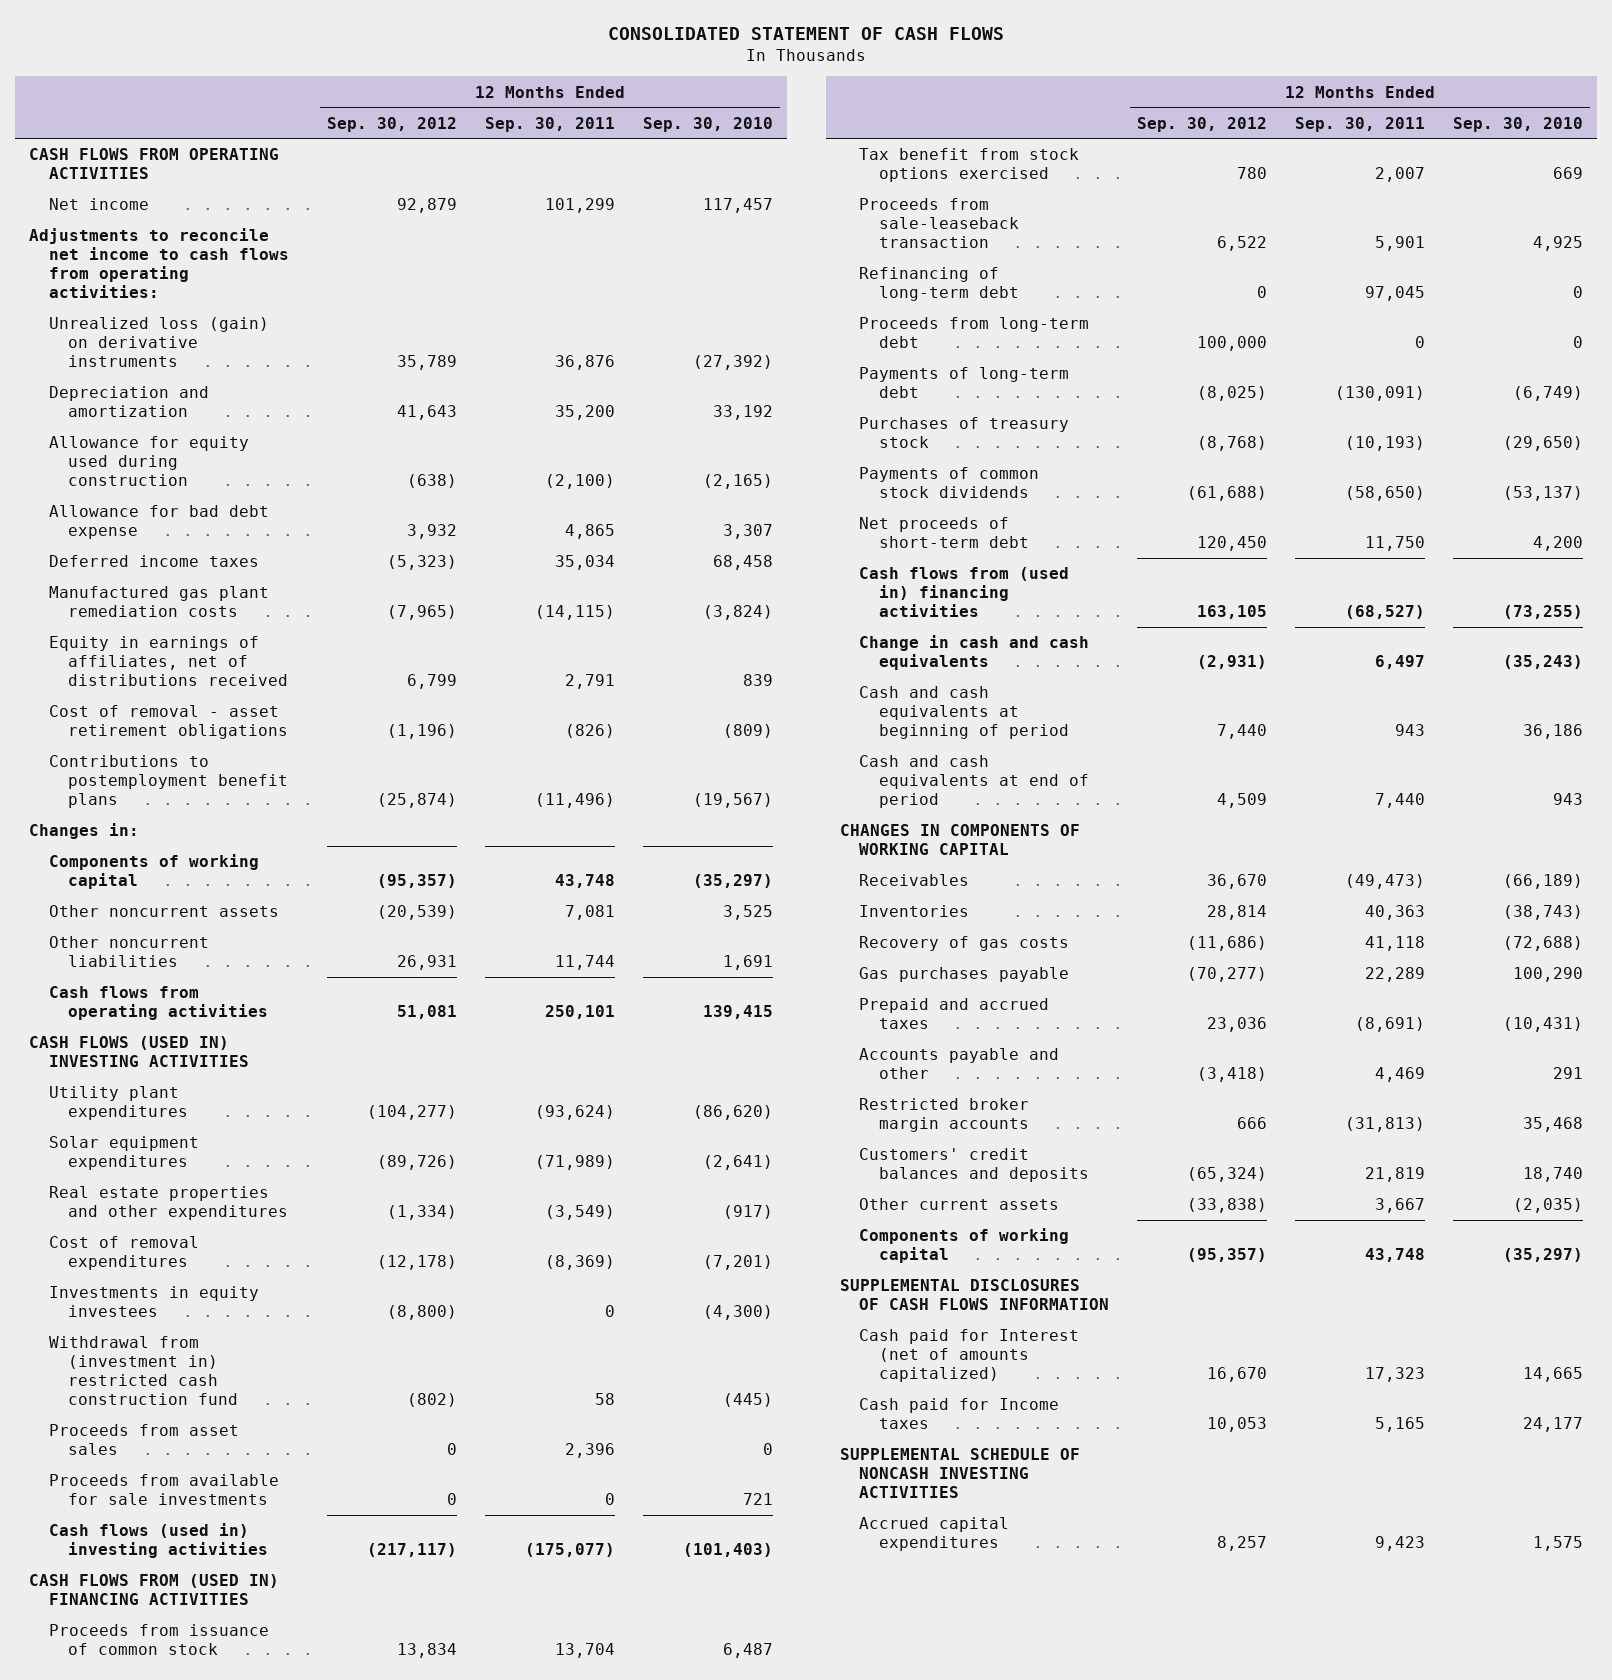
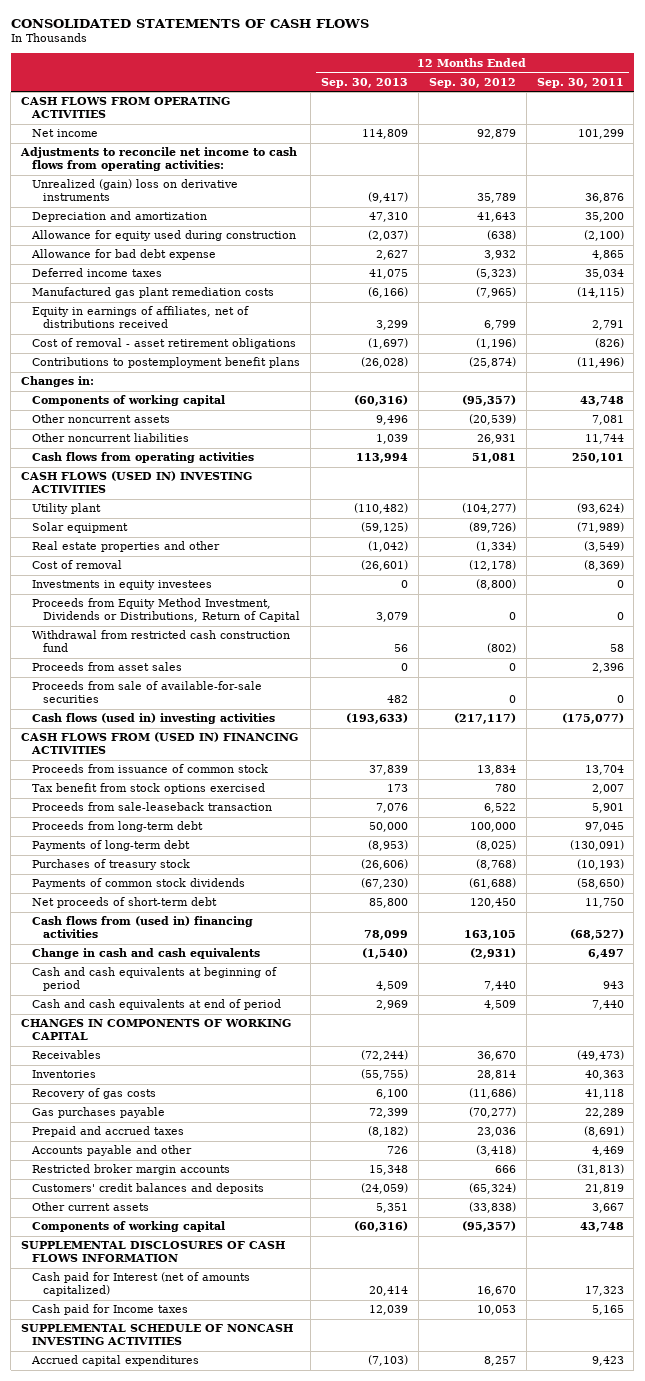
- CONSOLIDATED STATEMENT OF CASH FLOWS
+ CONSOLIDATED STATEMENTS OF CASH FLOWS
- | 12 Months Ended Sep. 30, 2012 | 12 Months Ended Sep. 30, 2011 | 12 Months Ended Sep. 30, 2010
+ | 12 Months Ended Sep. 30, 2013 | 12 Months Ended Sep. 30, 2012 | 12 Months Ended Sep. 30, 2011
- Unrealized loss (gain) on derivative instruments | 35,789 | 36,876 | (27,392)
+ Unrealized (gain) loss on derivative instruments | (9,417) | 35,789 | 36,876
- Utility plant expenditures | (104,277) | (93,624) | (86,620)
- Solar equipment expenditures | (89,726) | (71,989) | (2,641)
- Real estate properties and other expenditures | (1,334) | (3,549) | (917)
- Cost of removal expenditures | (12,178) | (8,369) | (7,201)
+ Utility plant | (110,482) | (104,277) | (93,624)
+ Solar equipment | (59,125) | (89,726) | (71,989)
+ Real estate properties and other | (1,042) | (1,334) | (3,549)
+ Cost of removal | (26,601) | (12,178) | (8,369)
- Withdrawal from (investment in) restricted cash construction fund | (802) | 58 | (445)
+ Proceeds from Equity Method Investment, Dividends or Distributions, Return of Capital | 3,079 | 0 | 0
+ Withdrawal from restricted cash construction fund | 56 | (802) | 58
- Proceeds from available for sale investments | 0 | 0 | 721
+ Proceeds from sale of available-for-sale securities | 482 | 0 | 0
- Refinancing of long-term debt | 0 | 97,045 | 0
- Proceeds from long-term debt | 100,000 | 0 | 0
+ Proceeds from long-term debt | 50,000 | 100,000 | 97,045

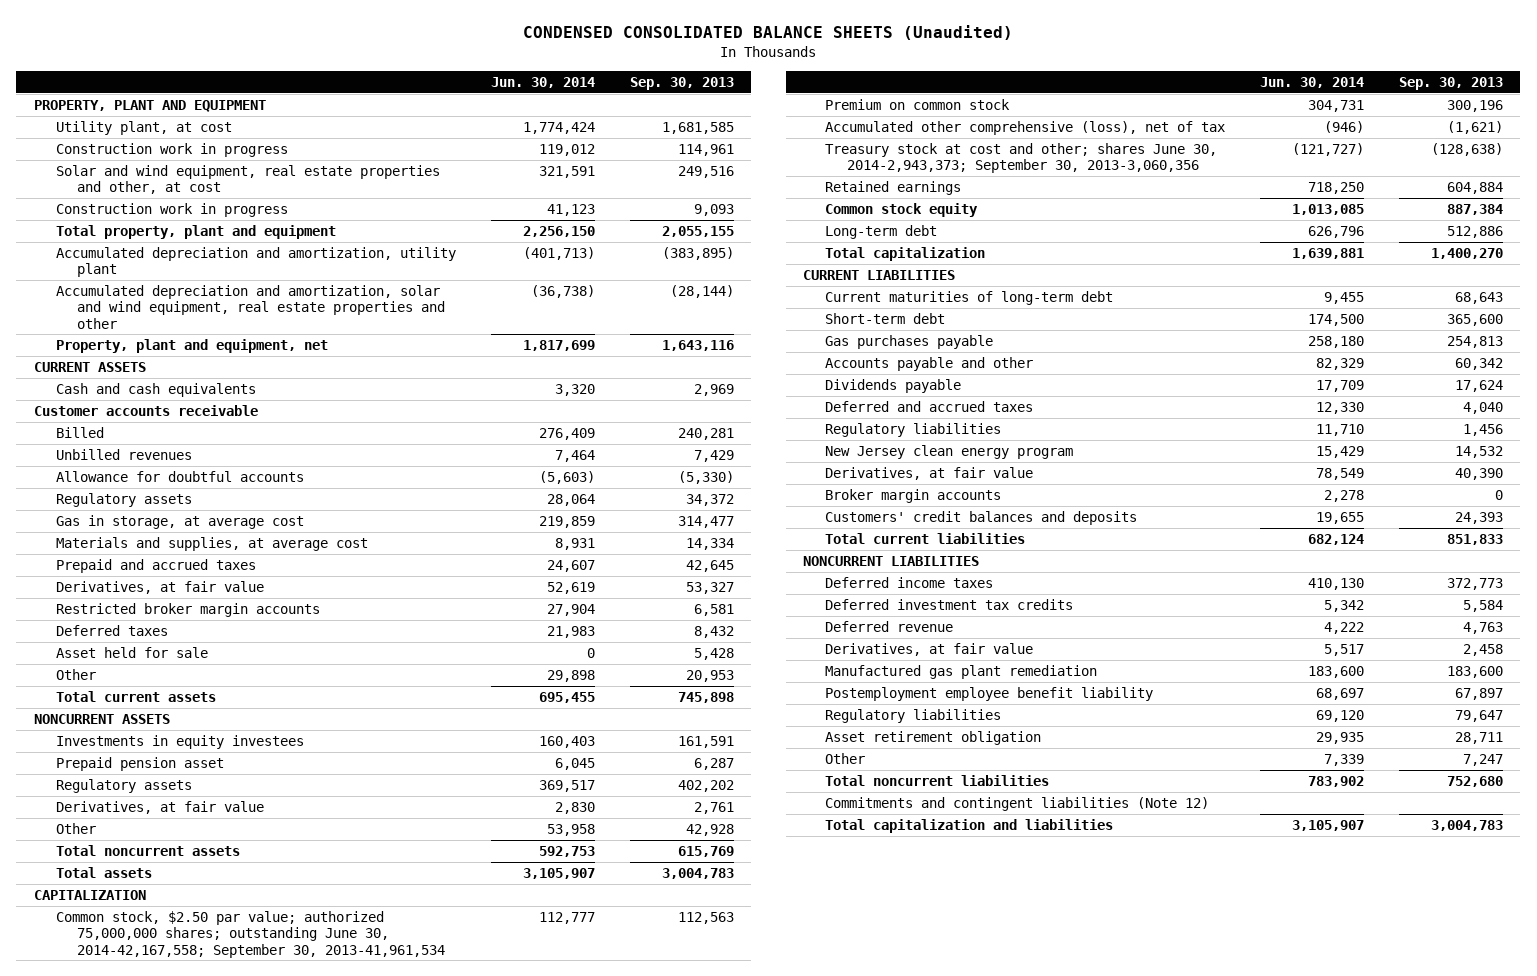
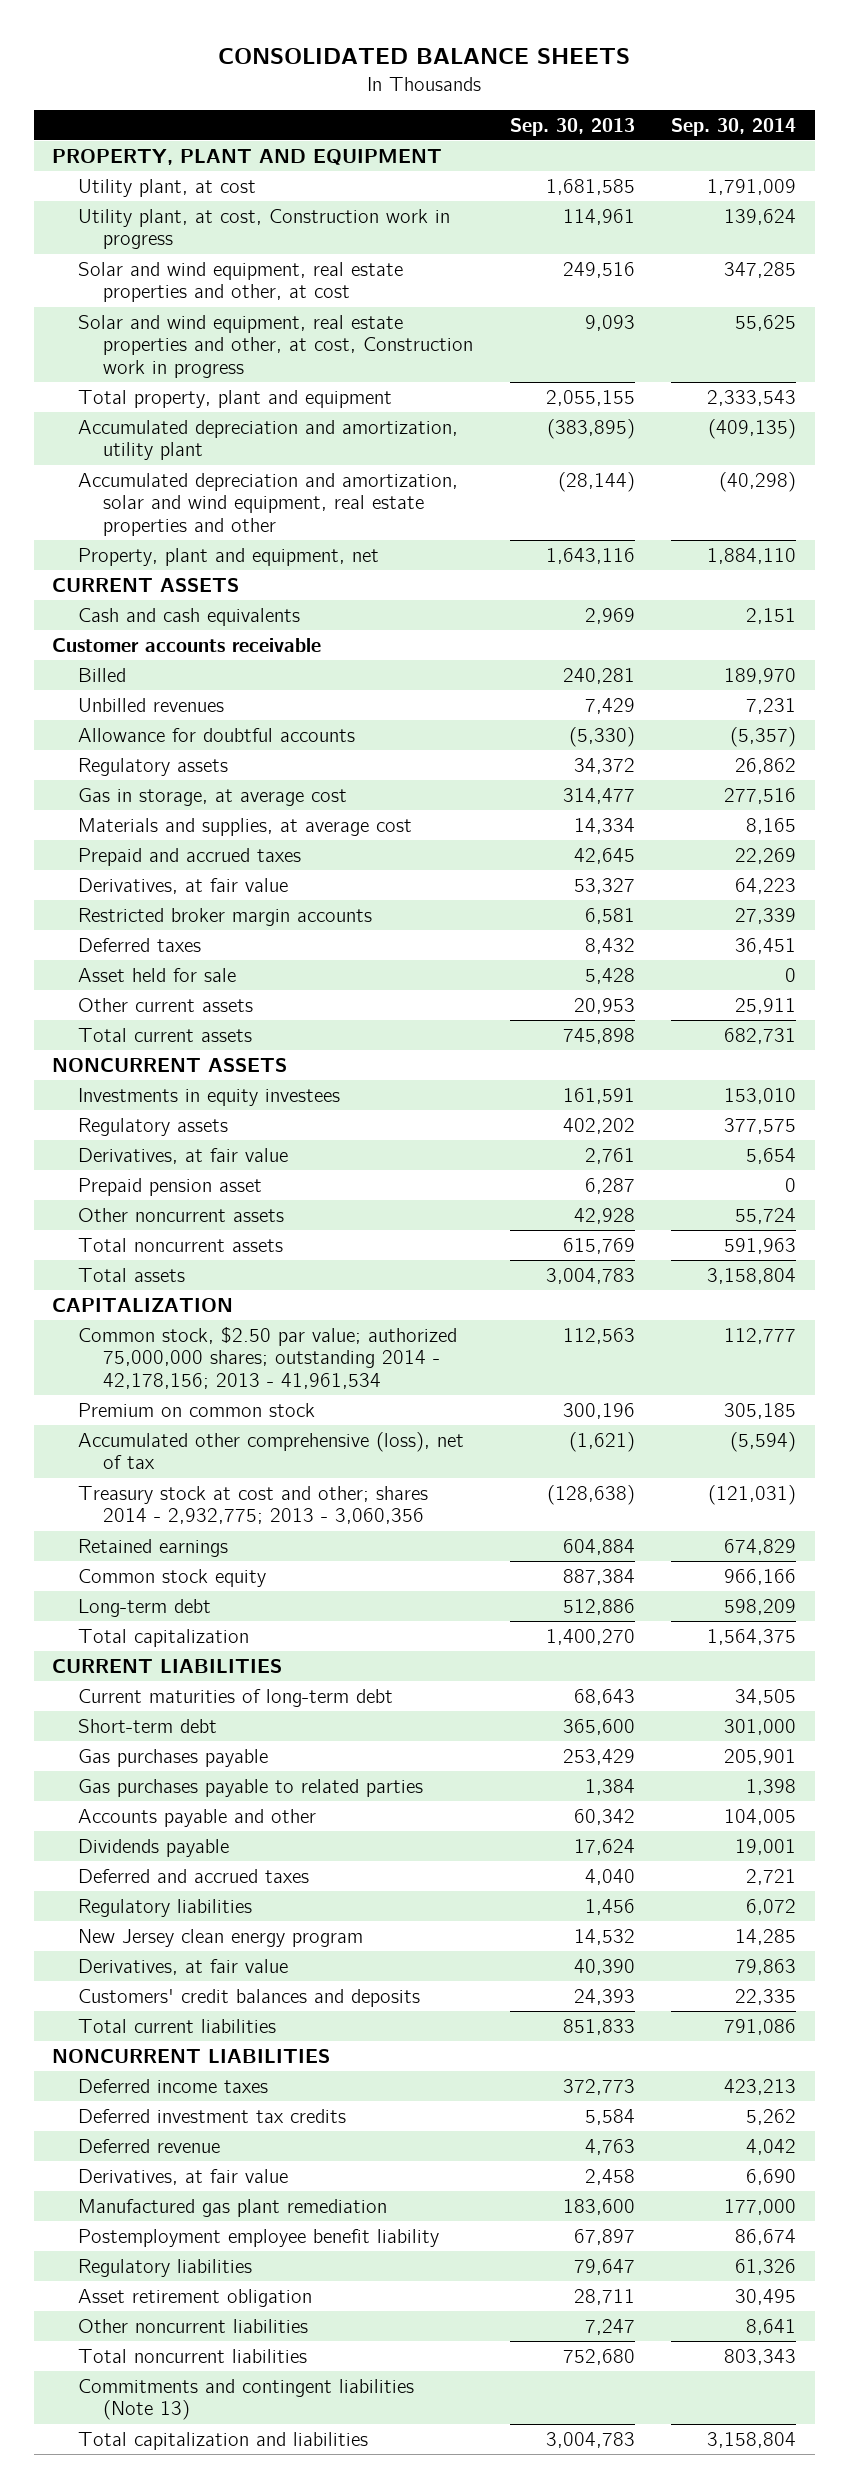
- CONDENSED CONSOLIDATED BALANCE SHEETS (Unaudited)
+ CONSOLIDATED BALANCE SHEETS
- | Jun. 30, 2014 | Sep. 30, 2013
+ | Sep. 30, 2013 | Sep. 30, 2014
- Construction work in progress | 119,012 | 114,961
+ Utility plant, at cost, Construction work in progress | 114,961 | 139,624
- Construction work in progress | 41,123 | 9,093
+ Solar and wind equipment, real estate properties and other, at cost, Construction work in progress | 9,093 | 55,625
- Other | 29,898 | 20,953
+ Other current assets | 20,953 | 25,911
- Other | 53,958 | 42,928
moved down: Prepaid pension asset | 6,287 | 0
+ Other noncurrent assets | 42,928 | 55,724
- Common stock, $2.50 par value; authorized 75,000,000 shares; outstanding June 30, 2014-42,167,558; September 30, 2013-41,961,534 | 112,777 | 112,563
+ Common stock, $2.50 par value; authorized 75,000,000 shares; outstanding 2014 - 42,178,156; 2013 - 41,961,534 | 112,563 | 112,777
- Treasury stock at cost and other; shares June 30, 2014-2,943,373; September 30, 2013-3,060,356 | (121,727) | (128,638)
+ Treasury stock at cost and other; shares 2014 - 2,932,775; 2013 - 3,060,356 | (128,638) | (121,031)
- Gas purchases payable | 258,180 | 254,813
+ Gas purchases payable | 253,429 | 205,901
+ Gas purchases payable to related parties | 1,384 | 1,398
- Broker margin accounts | 2,278 | 0
- Other | 7,339 | 7,247
+ Other noncurrent liabilities | 7,247 | 8,641
- Commitments and contingent liabilities (Note 12)
+ Commitments and contingent liabilities (Note 13)

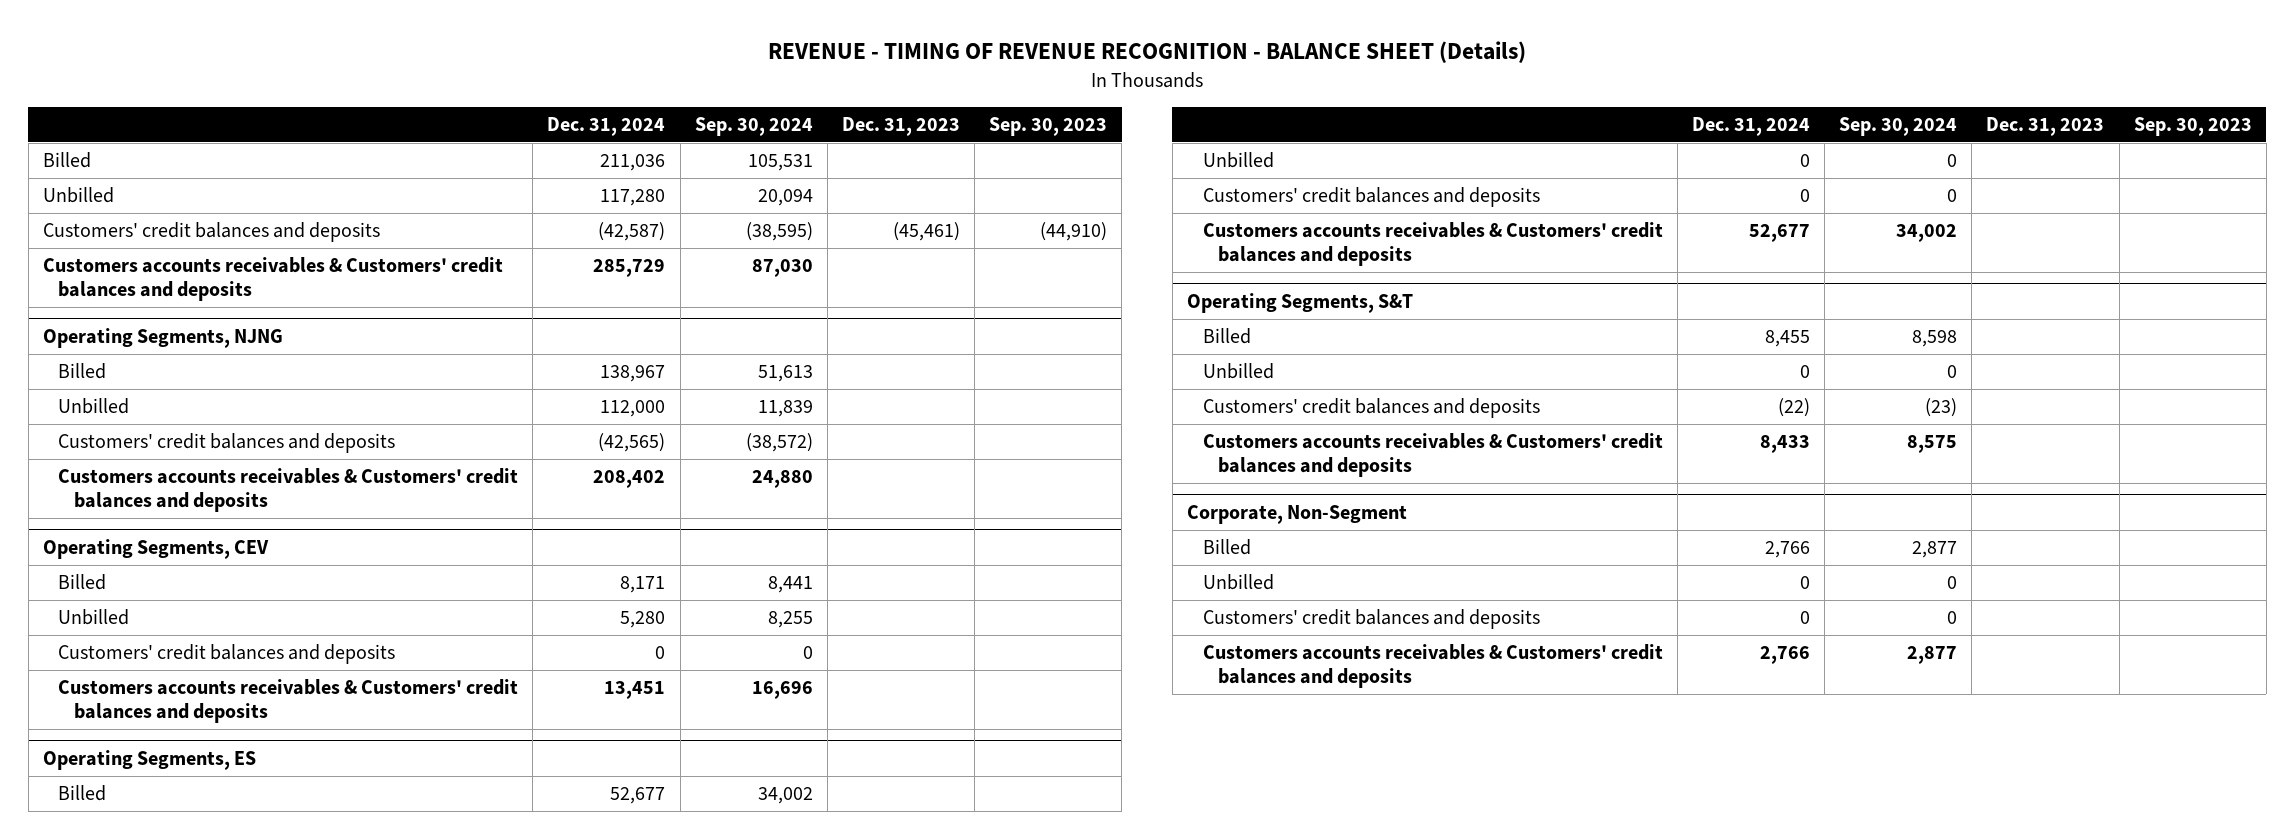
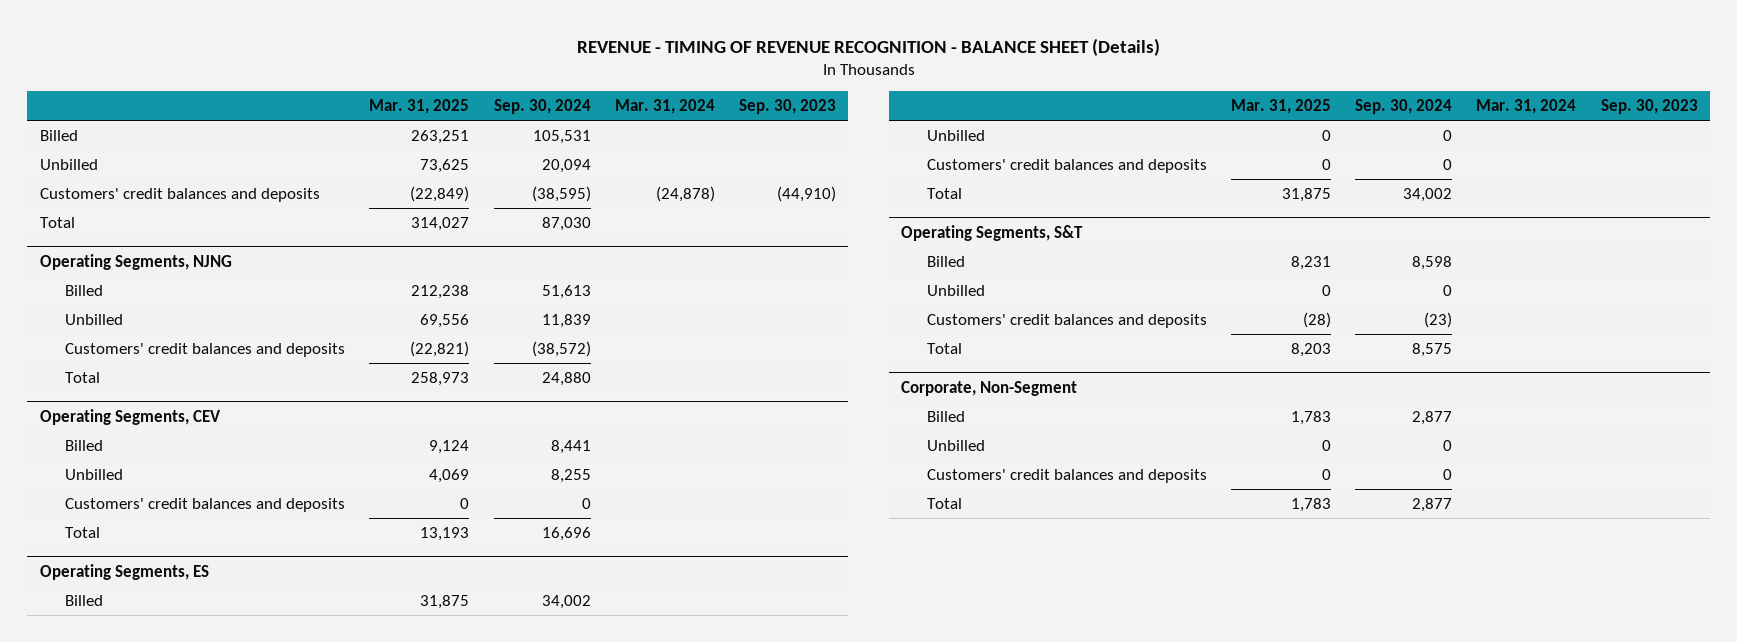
- | Dec. 31, 2024 | Sep. 30, 2024 | Dec. 31, 2023 | Sep. 30, 2023
+ | Mar. 31, 2025 | Sep. 30, 2024 | Mar. 31, 2024 | Sep. 30, 2023
- Customers accounts receivables & Customers' credit balances and deposits | 285,729 | 87,030 | |
+ Total | 314,027 | 87,030 | |
@ Operating Segments, NJNG
- Customers accounts receivables & Customers' credit balances and deposits | 208,402 | 24,880 | |
+ Total | 258,973 | 24,880 | |
@ Operating Segments, CEV
- Customers accounts receivables & Customers' credit balances and deposits | 13,451 | 16,696 | |
+ Total | 13,193 | 16,696 | |
@ Operating Segments, ES
- Customers accounts receivables & Customers' credit balances and deposits | 52,677 | 34,002 | |
+ Total | 31,875 | 34,002 | |
@ Operating Segments, S&T
- Customers accounts receivables & Customers' credit balances and deposits | 8,433 | 8,575 | |
+ Total | 8,203 | 8,575 | |
@ Corporate, Non-Segment
- Customers accounts receivables & Customers' credit balances and deposits | 2,766 | 2,877 | |
+ Total | 1,783 | 2,877 | |

